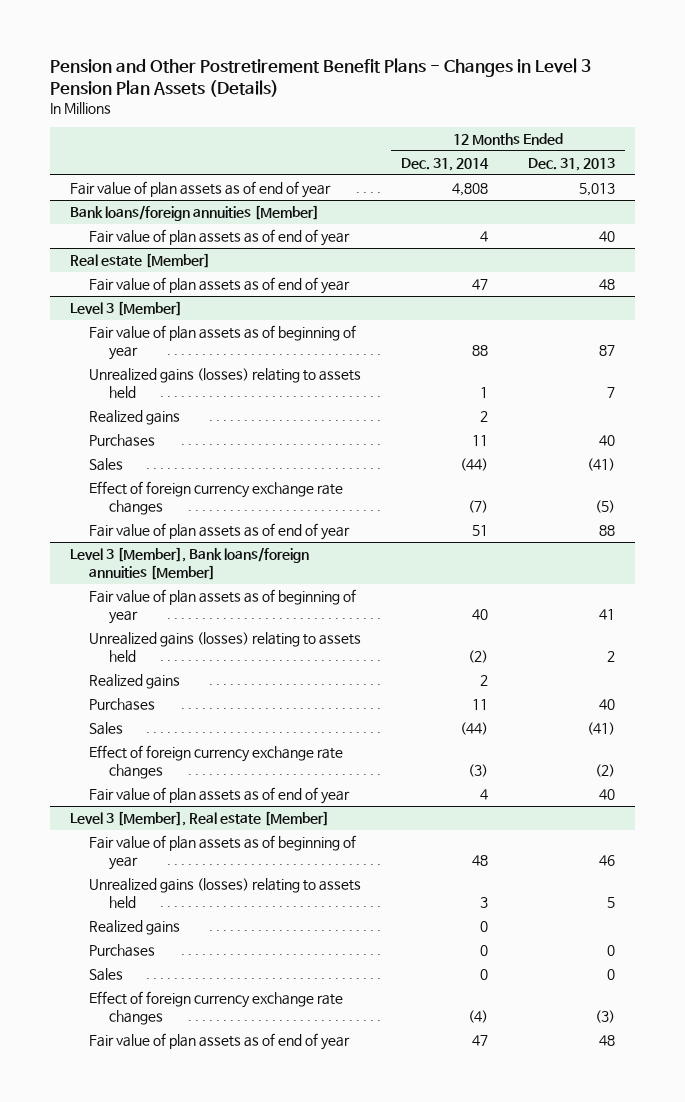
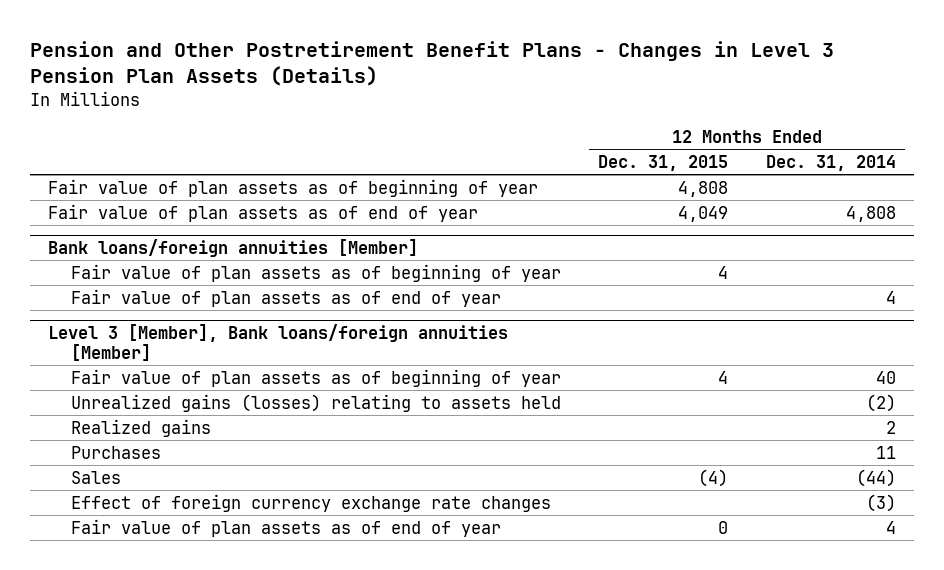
- | 12 Months Ended Dec. 31, 2014 | 12 Months Ended Dec. 31, 2013
+ | 12 Months Ended Dec. 31, 2015 | 12 Months Ended Dec. 31, 2014
+ Fair value of plan assets as of beginning of year | 4,808 |
@ Bank loans/foreign annuities [Member]
+ Fair value of plan assets as of beginning of year | 4 |
- Real estate [Member]
- Fair value of plan assets as of end of year | 47 | 48
- Level 3 [Member]
- Fair value of plan assets as of beginning of year | 88 | 87
- Unrealized gains (losses) relating to assets held | 1 | 7
- Realized gains | 2 |
- Purchases | 11 | 40
- Sales | (44) | (41)
- Effect of foreign currency exchange rate changes | (7) | (5)
- Fair value of plan assets as of end of year | 51 | 88
- Level 3 [Member], Real estate [Member]
- Fair value of plan assets as of beginning of year | 48 | 46
- Unrealized gains (losses) relating to assets held | 3 | 5
- Realized gains | 0 |
- Purchases | 0 | 0
- Sales | 0 | 0
- Effect of foreign currency exchange rate changes | (4) | (3)
- Fair value of plan assets as of end of year | 47 | 48

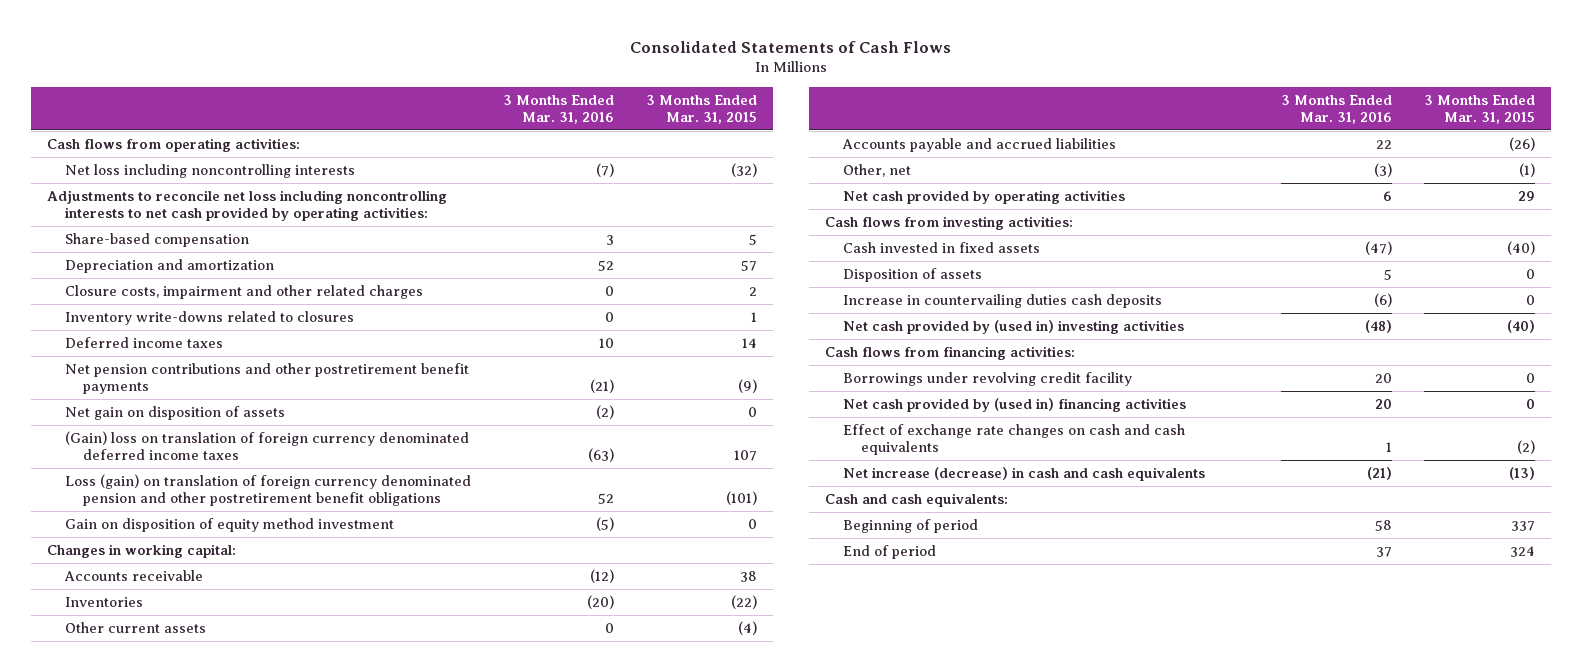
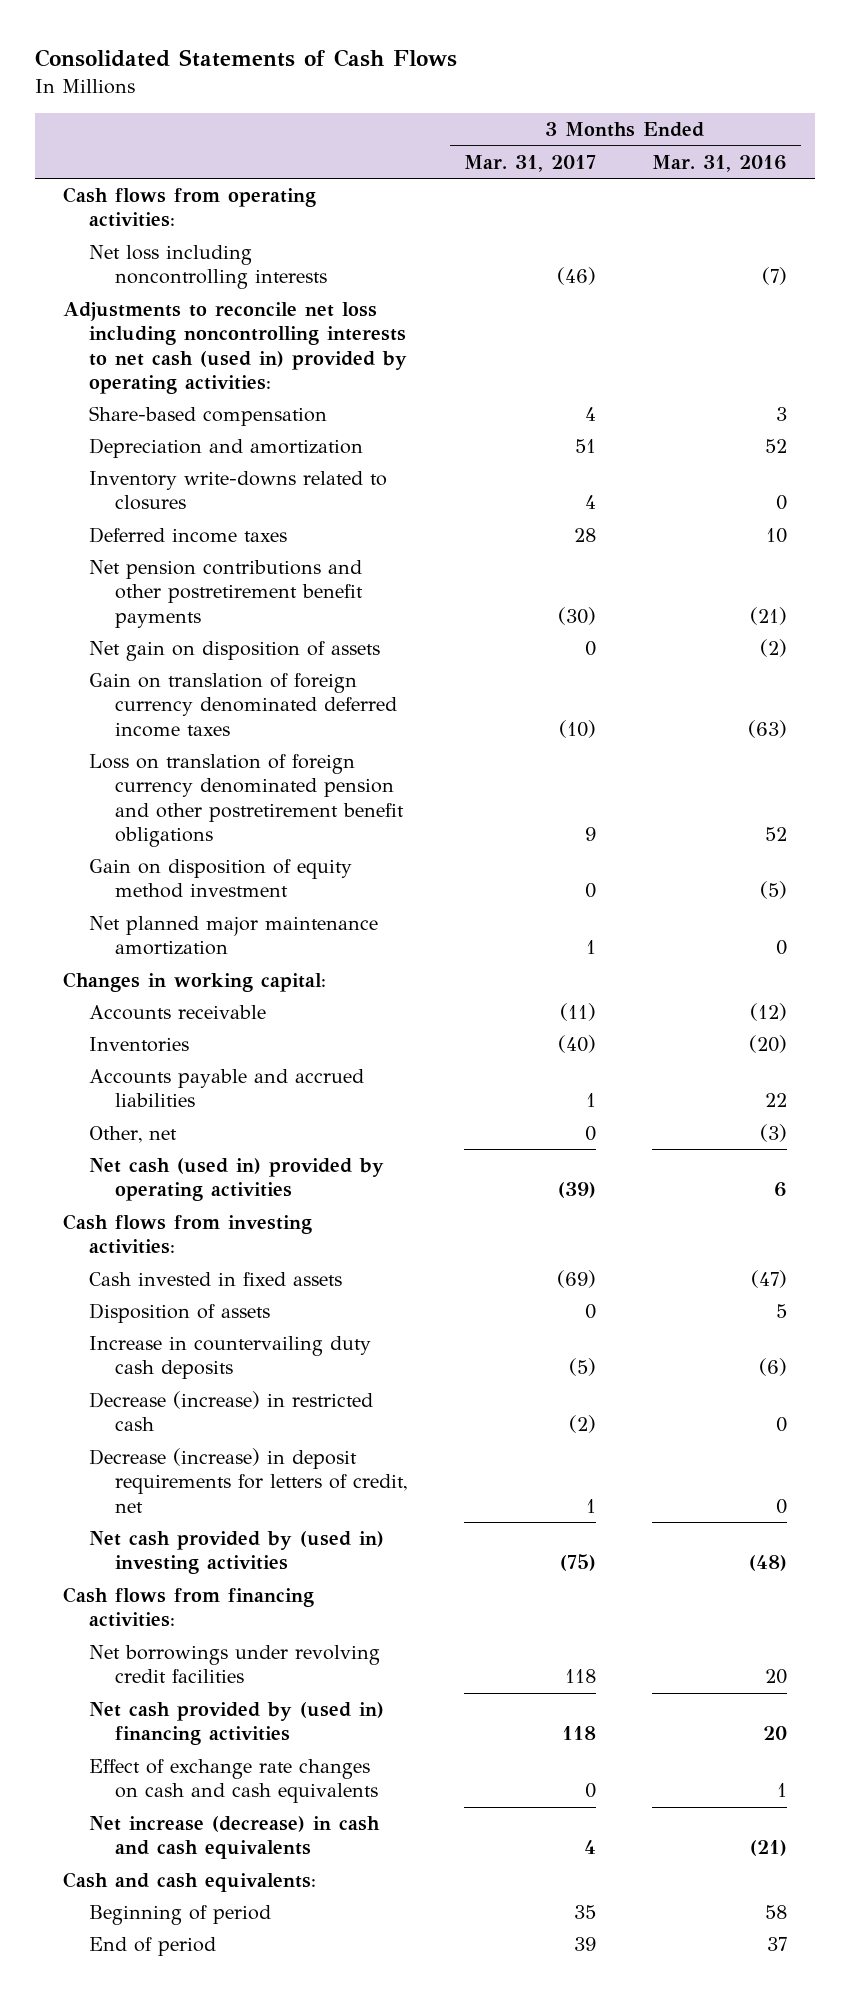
- | 3 Months Ended Mar. 31, 2016 | 3 Months Ended Mar. 31, 2015
+ | 3 Months Ended Mar. 31, 2017 | 3 Months Ended Mar. 31, 2016
- Adjustments to reconcile net loss including noncontrolling interests to net cash provided by operating activities:
+ Adjustments to reconcile net loss including noncontrolling interests to net cash (used in) provided by operating activities:
- Closure costs, impairment and other related charges | 0 | 2
- (Gain) loss on translation of foreign currency denominated deferred income taxes | (63) | 107
- Loss (gain) on translation of foreign currency denominated pension and other postretirement benefit obligations | 52 | (101)
+ Gain on translation of foreign currency denominated deferred income taxes | (10) | (63)
+ Loss on translation of foreign currency denominated pension and other postretirement benefit obligations | 9 | 52
+ Net planned major maintenance amortization | 1 | 0
- Other current assets | 0 | (4)
- Net cash provided by operating activities | 6 | 29
+ Net cash (used in) provided by operating activities | (39) | 6
- Increase in countervailing duties cash deposits | (6) | 0
+ Increase in countervailing duty cash deposits | (5) | (6)
+ Decrease (increase) in restricted cash | (2) | 0
+ Decrease (increase) in deposit requirements for letters of credit, net | 1 | 0
- Borrowings under revolving credit facility | 20 | 0
+ Net borrowings under revolving credit facilities | 118 | 20

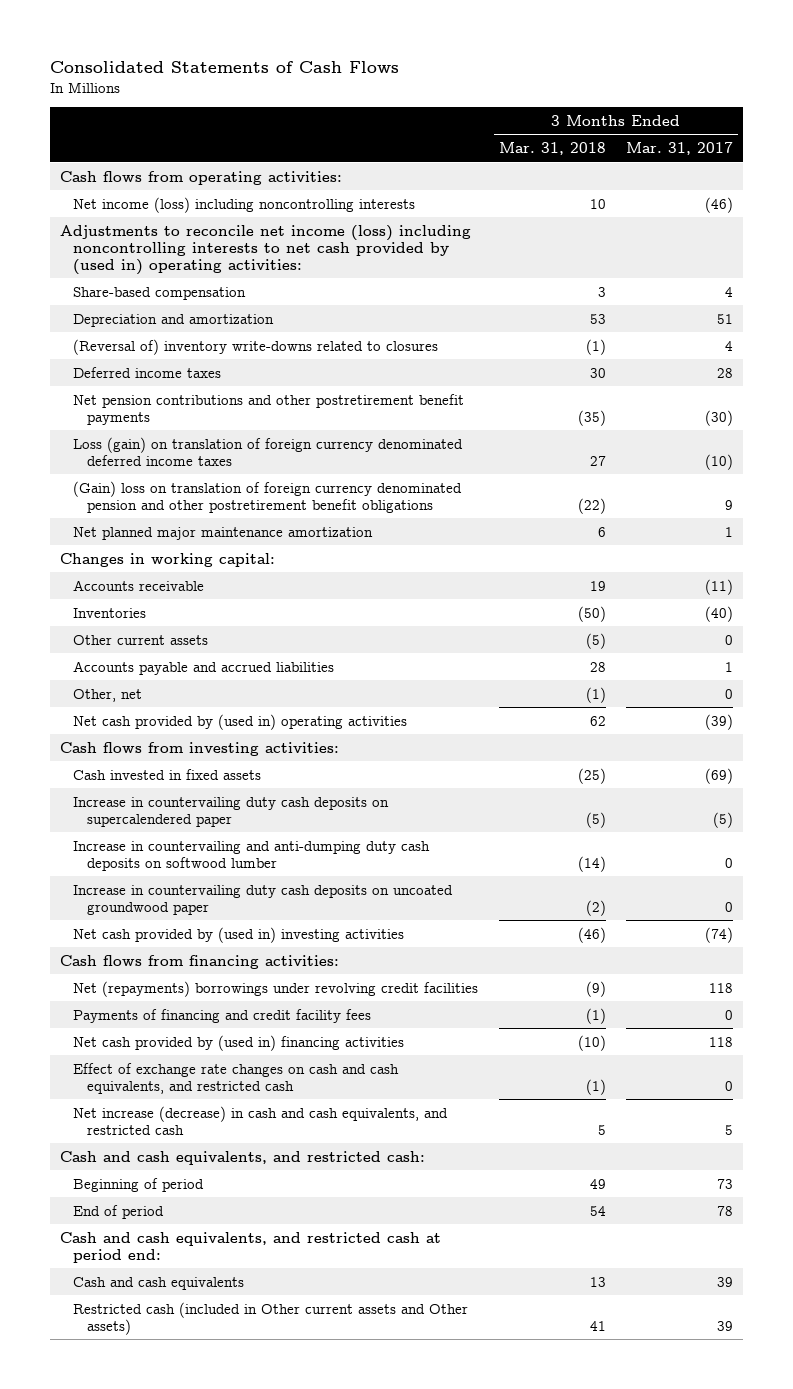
- | 3 Months Ended Mar. 31, 2017 | 3 Months Ended Mar. 31, 2016
+ | 3 Months Ended Mar. 31, 2018 | 3 Months Ended Mar. 31, 2017
- Net loss including noncontrolling interests | (46) | (7)
- Adjustments to reconcile net loss including noncontrolling interests to net cash (used in) provided by operating activities:
+ Net income (loss) including noncontrolling interests | 10 | (46)
+ Adjustments to reconcile net income (loss) including noncontrolling interests to net cash provided by (used in) operating activities:
- Inventory write-downs related to closures | 4 | 0
+ (Reversal of) inventory write-downs related to closures | (1) | 4
- Net gain on disposition of assets | 0 | (2)
- Gain on translation of foreign currency denominated deferred income taxes | (10) | (63)
- Loss on translation of foreign currency denominated pension and other postretirement benefit obligations | 9 | 52
- Gain on disposition of equity method investment | 0 | (5)
+ Loss (gain) on translation of foreign currency denominated deferred income taxes | 27 | (10)
+ (Gain) loss on translation of foreign currency denominated pension and other postretirement benefit obligations | (22) | 9
+ Other current assets | (5) | 0
- Net cash (used in) provided by operating activities | (39) | 6
+ Net cash provided by (used in) operating activities | 62 | (39)
- Disposition of assets | 0 | 5
- Increase in countervailing duty cash deposits | (5) | (6)
- Decrease (increase) in restricted cash | (2) | 0
- Decrease (increase) in deposit requirements for letters of credit, net | 1 | 0
- Net cash provided by (used in) investing activities | (75) | (48)
+ Increase in countervailing duty cash deposits on supercalendered paper | (5) | (5)
+ Increase in countervailing and anti-dumping duty cash deposits on softwood lumber | (14) | 0
+ Increase in countervailing duty cash deposits on uncoated groundwood paper | (2) | 0
+ Net cash provided by (used in) investing activities | (46) | (74)
- Net borrowings under revolving credit facilities | 118 | 20
+ Net (repayments) borrowings under revolving credit facilities | (9) | 118
+ Payments of financing and credit facility fees | (1) | 0
- Effect of exchange rate changes on cash and cash equivalents | 0 | 1
- Net increase (decrease) in cash and cash equivalents | 4 | (21)
- Cash and cash equivalents:
- Beginning of period | 35 | 58
- End of period | 39 | 37
+ Effect of exchange rate changes on cash and cash equivalents, and restricted cash | (1) | 0
+ Net increase (decrease) in cash and cash equivalents, and restricted cash | 5 | 5
+ Cash and cash equivalents, and restricted cash:
+ Beginning of period | 49 | 73
+ End of period | 54 | 78
+ Cash and cash equivalents, and restricted cash at period end:
+ Cash and cash equivalents | 13 | 39
+ Restricted cash (included in Other current assets and Other assets) | 41 | 39

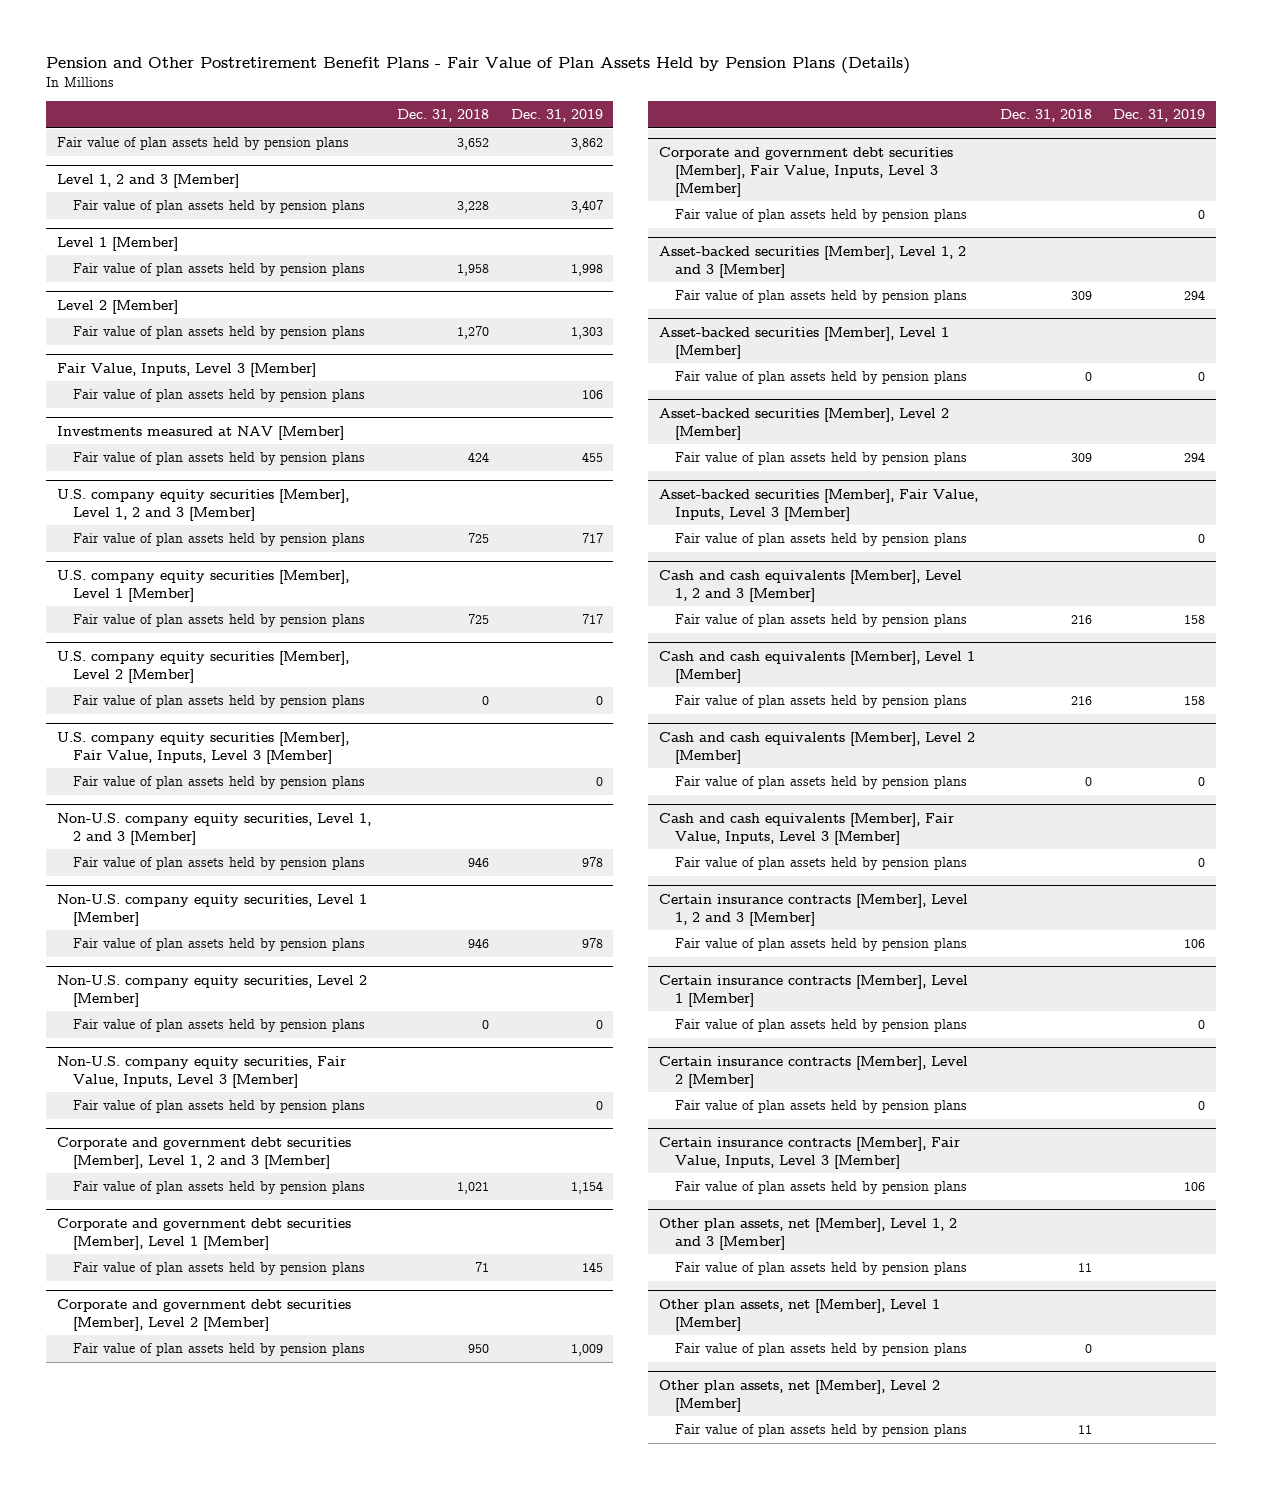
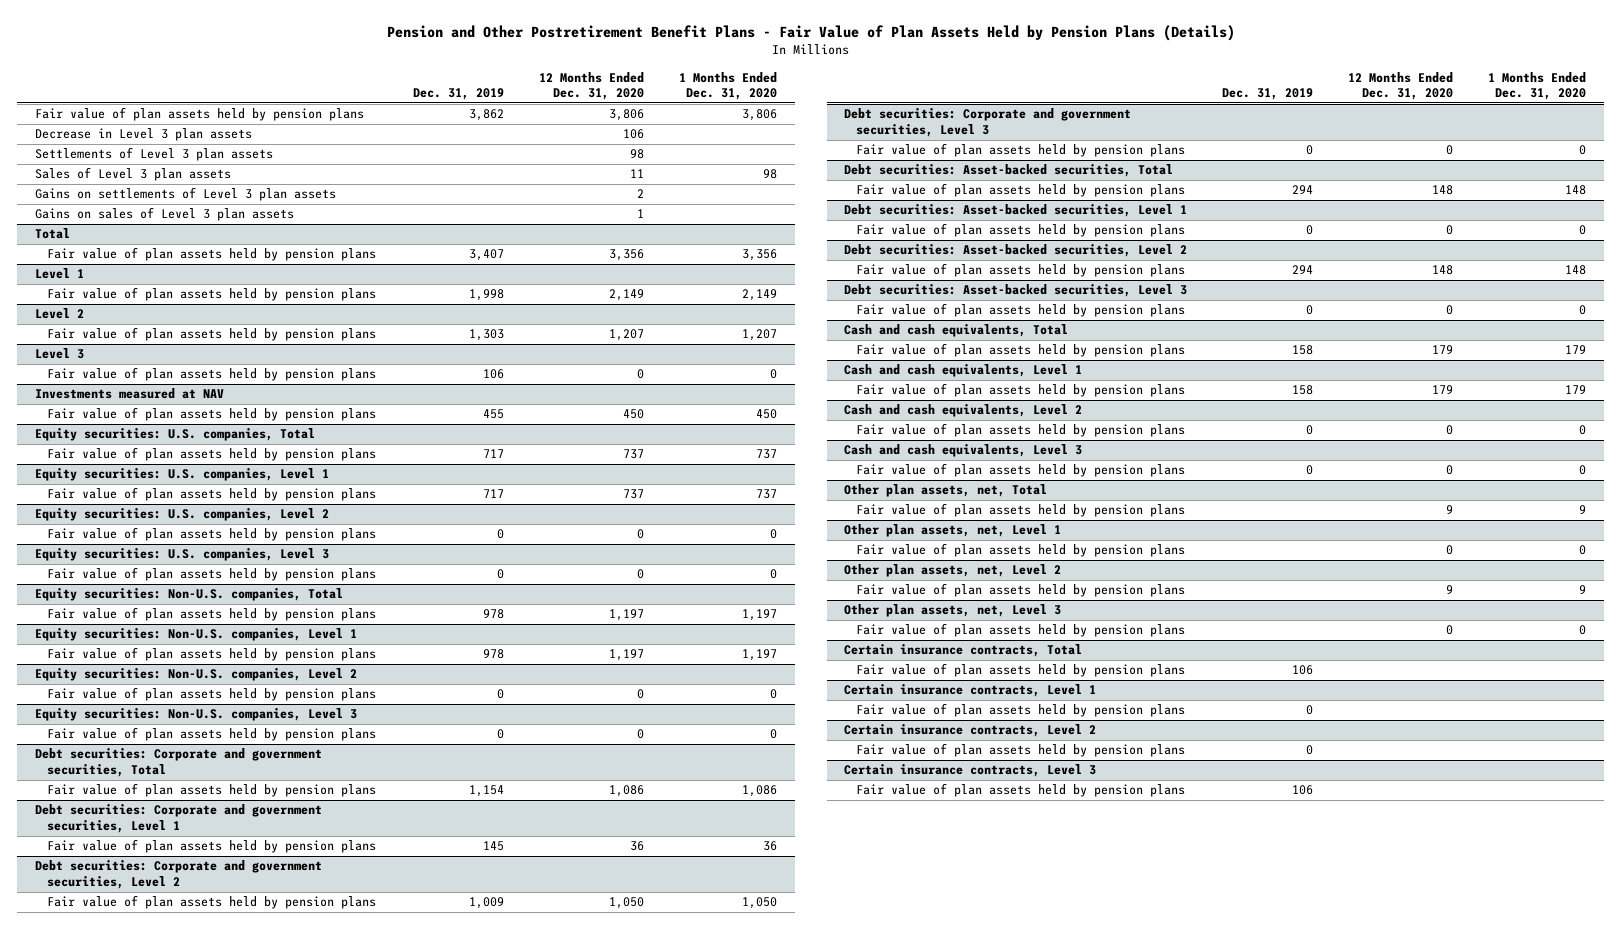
- | Dec. 31, 2018 | Dec. 31, 2019
+ | Dec. 31, 2019 | 12 Months Ended Dec. 31, 2020 | 1 Months Ended Dec. 31, 2020
- Level 1, 2 and 3 [Member]
+ Decrease in Level 3 plan assets | | 106 |
+ Settlements of Level 3 plan assets | | 98 |
+ Sales of Level 3 plan assets | | 11 | 98
+ Gains on settlements of Level 3 plan assets | | 2 |
+ Gains on sales of Level 3 plan assets | | 1 |
+ Total
- Level 1 [Member]
+ Level 1
- Level 2 [Member]
+ Level 2
- Fair Value, Inputs, Level 3 [Member]
+ Level 3
- Investments measured at NAV [Member]
+ Investments measured at NAV
- U.S. company equity securities [Member], Level 1, 2 and 3 [Member]
+ Equity securities: U.S. companies, Total
- U.S. company equity securities [Member], Level 1 [Member]
+ Equity securities: U.S. companies, Level 1
- U.S. company equity securities [Member], Level 2 [Member]
+ Equity securities: U.S. companies, Level 2
- U.S. company equity securities [Member], Fair Value, Inputs, Level 3 [Member]
+ Equity securities: U.S. companies, Level 3
- Non-U.S. company equity securities, Level 1, 2 and 3 [Member]
+ Equity securities: Non-U.S. companies, Total
- Non-U.S. company equity securities, Level 1 [Member]
+ Equity securities: Non-U.S. companies, Level 1
- Non-U.S. company equity securities, Level 2 [Member]
+ Equity securities: Non-U.S. companies, Level 2
- Non-U.S. company equity securities, Fair Value, Inputs, Level 3 [Member]
+ Equity securities: Non-U.S. companies, Level 3
- Corporate and government debt securities [Member], Level 1, 2 and 3 [Member]
+ Debt securities: Corporate and government securities, Total
- Corporate and government debt securities [Member], Level 1 [Member]
+ Debt securities: Corporate and government securities, Level 1
- Corporate and government debt securities [Member], Level 2 [Member]
+ Debt securities: Corporate and government securities, Level 2
- Corporate and government debt securities [Member], Fair Value, Inputs, Level 3 [Member]
+ Debt securities: Corporate and government securities, Level 3
- Asset-backed securities [Member], Level 1, 2 and 3 [Member]
+ Debt securities: Asset-backed securities, Total
- Asset-backed securities [Member], Level 1 [Member]
+ Debt securities: Asset-backed securities, Level 1
- Asset-backed securities [Member], Level 2 [Member]
+ Debt securities: Asset-backed securities, Level 2
- Asset-backed securities [Member], Fair Value, Inputs, Level 3 [Member]
+ Debt securities: Asset-backed securities, Level 3
- Cash and cash equivalents [Member], Level 1, 2 and 3 [Member]
+ Cash and cash equivalents, Total
- Cash and cash equivalents [Member], Level 1 [Member]
+ Cash and cash equivalents, Level 1
- Cash and cash equivalents [Member], Level 2 [Member]
+ Cash and cash equivalents, Level 2
- Cash and cash equivalents [Member], Fair Value, Inputs, Level 3 [Member]
+ Cash and cash equivalents, Level 3
- Certain insurance contracts [Member], Level 1, 2 and 3 [Member]
+ Other plan assets, net, Total
+ Fair value of plan assets held by pension plans | | 9 | 9
+ Other plan assets, net, Level 1
+ Fair value of plan assets held by pension plans | | 0 | 0
+ Other plan assets, net, Level 2
+ Fair value of plan assets held by pension plans | | 9 | 9
+ Other plan assets, net, Level 3
+ Fair value of plan assets held by pension plans | | 0 | 0
+ Certain insurance contracts, Total
- Certain insurance contracts [Member], Level 1 [Member]
+ Certain insurance contracts, Level 1
- Certain insurance contracts [Member], Level 2 [Member]
+ Certain insurance contracts, Level 2
- Certain insurance contracts [Member], Fair Value, Inputs, Level 3 [Member]
+ Certain insurance contracts, Level 3
- Other plan assets, net [Member], Level 1, 2 and 3 [Member]
- Fair value of plan assets held by pension plans | 11 |
- Other plan assets, net [Member], Level 1 [Member]
- Fair value of plan assets held by pension plans | 0 |
- Other plan assets, net [Member], Level 2 [Member]
- Fair value of plan assets held by pension plans | 11 |

